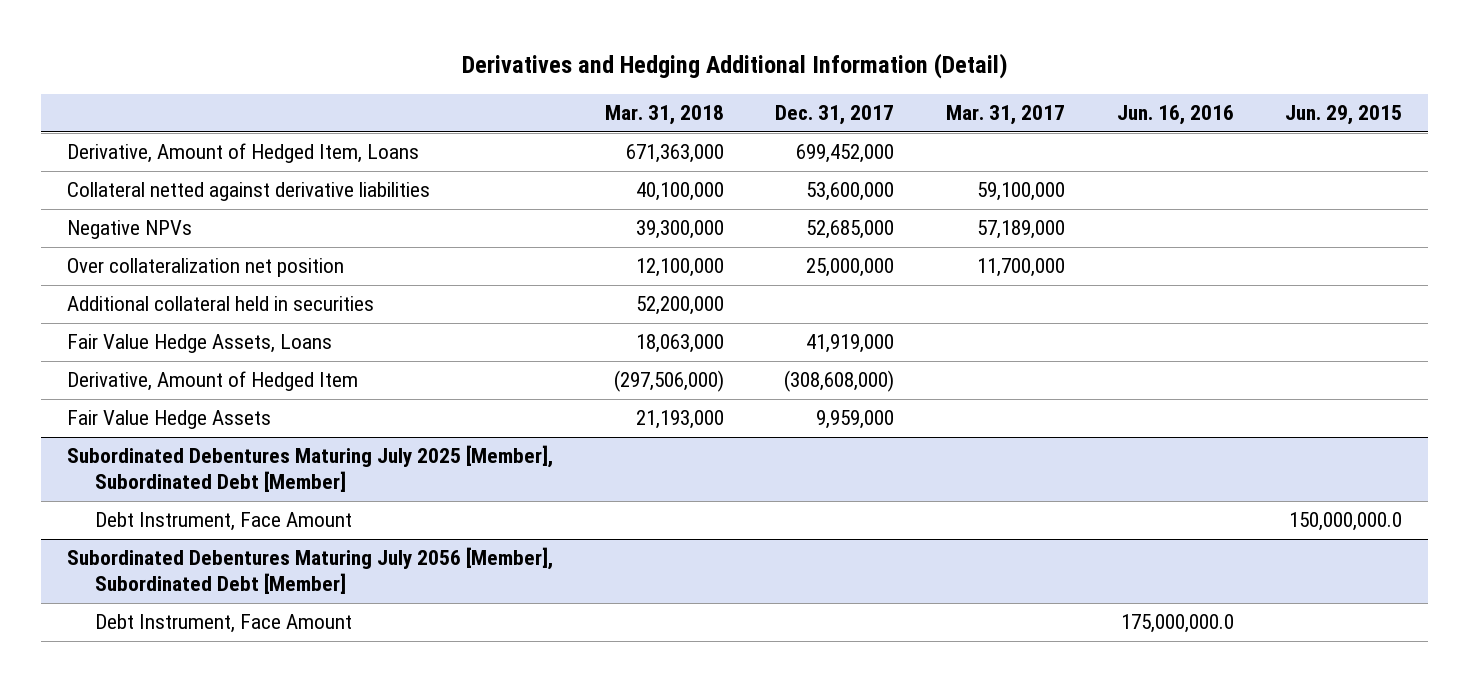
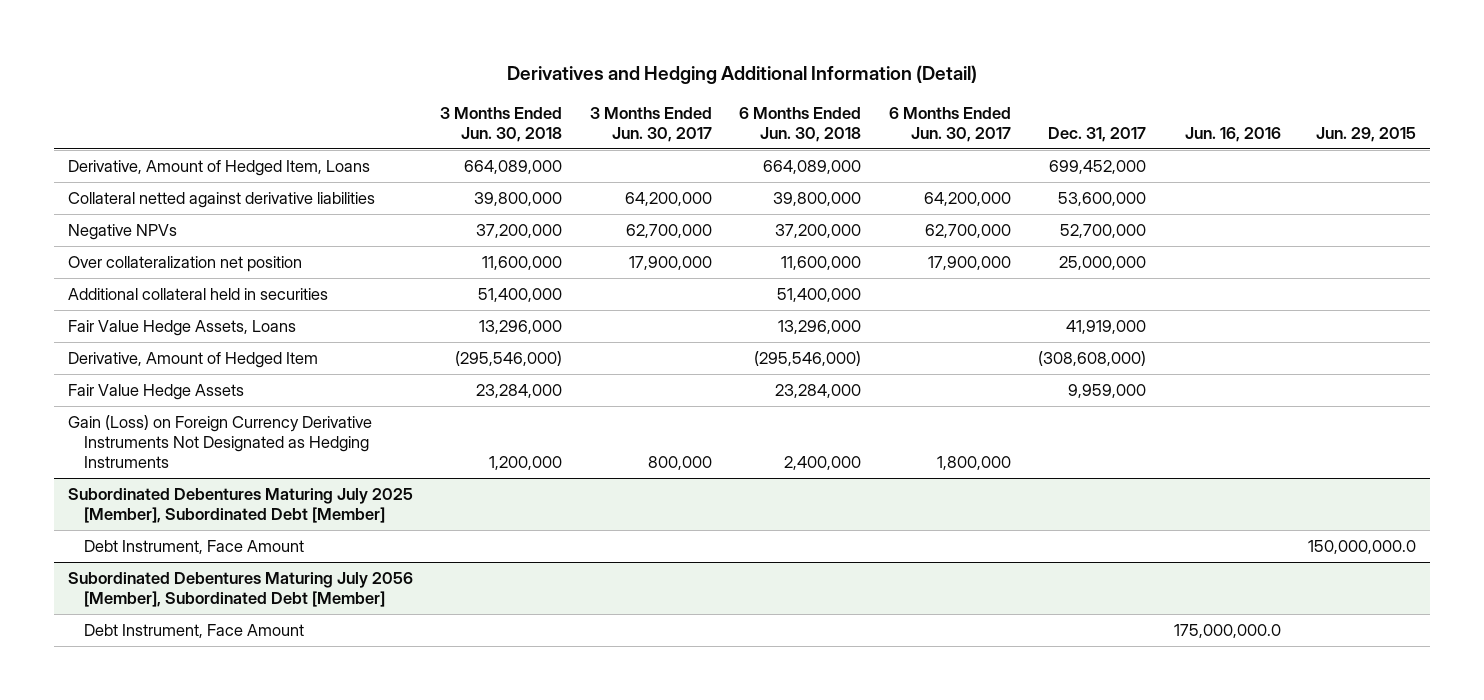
- | Mar. 31, 2018 | Dec. 31, 2017 | Mar. 31, 2017 | Jun. 16, 2016 | Jun. 29, 2015
+ | 3 Months Ended Jun. 30, 2018 | 3 Months Ended Jun. 30, 2017 | 6 Months Ended Jun. 30, 2018 | 6 Months Ended Jun. 30, 2017 | Dec. 31, 2017 | Jun. 16, 2016 | Jun. 29, 2015
- Negative NPVs | 39,300,000 | 52,685,000 | 57,189,000 | |
+ Negative NPVs | 37,200,000 | 62,700,000 | 37,200,000 | 62,700,000 | 52,700,000 | |
+ Gain (Loss) on Foreign Currency Derivative Instruments Not Designated as Hedging Instruments | 1,200,000 | 800,000 | 2,400,000 | 1,800,000 | | |

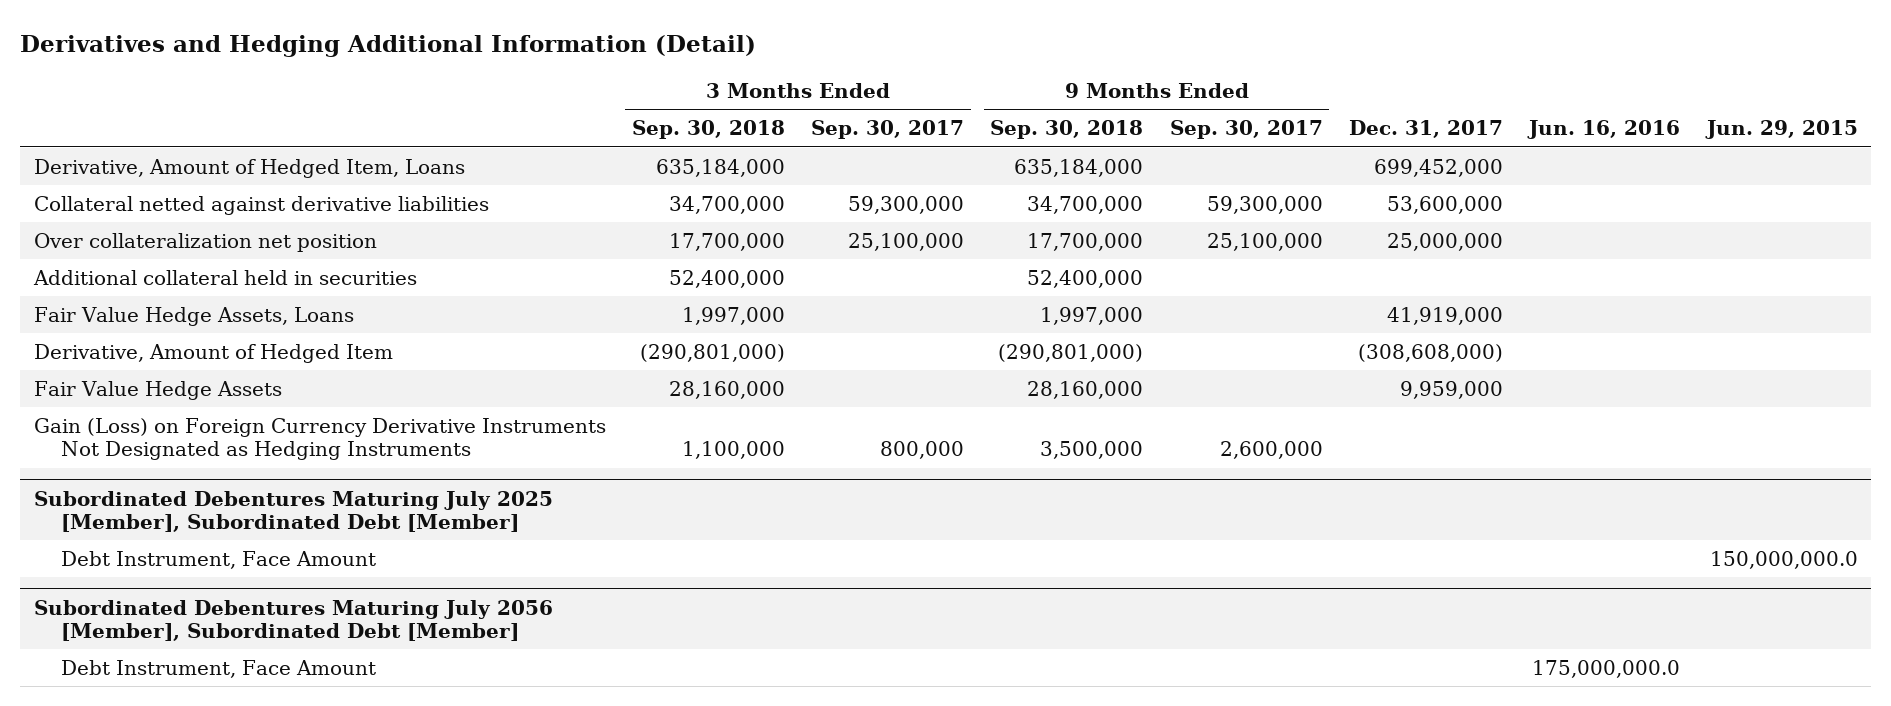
- | 3 Months Ended Jun. 30, 2018 | 3 Months Ended Jun. 30, 2017 | 6 Months Ended Jun. 30, 2018 | 6 Months Ended Jun. 30, 2017 | Dec. 31, 2017 | Jun. 16, 2016 | Jun. 29, 2015
+ | 3 Months Ended Sep. 30, 2018 | 3 Months Ended Sep. 30, 2017 | 9 Months Ended Sep. 30, 2018 | 9 Months Ended Sep. 30, 2017 | Dec. 31, 2017 | Jun. 16, 2016 | Jun. 29, 2015
- Negative NPVs | 37,200,000 | 62,700,000 | 37,200,000 | 62,700,000 | 52,700,000 | |

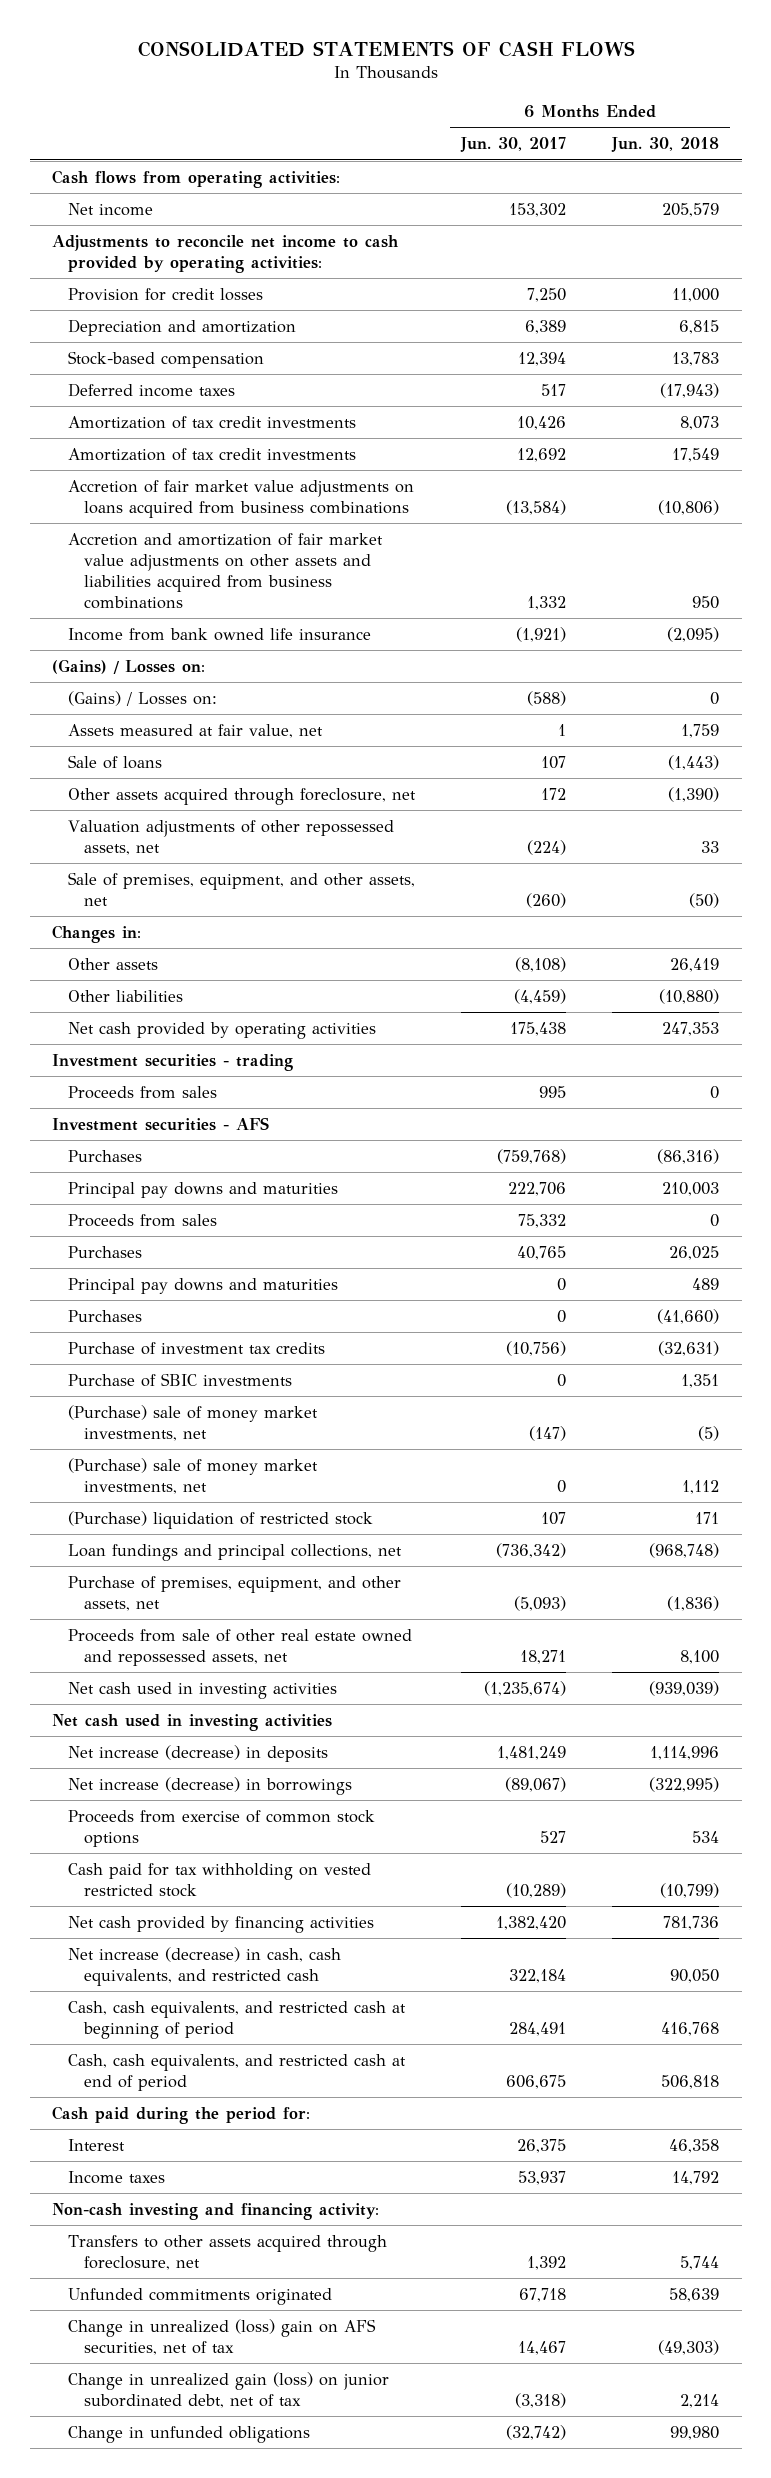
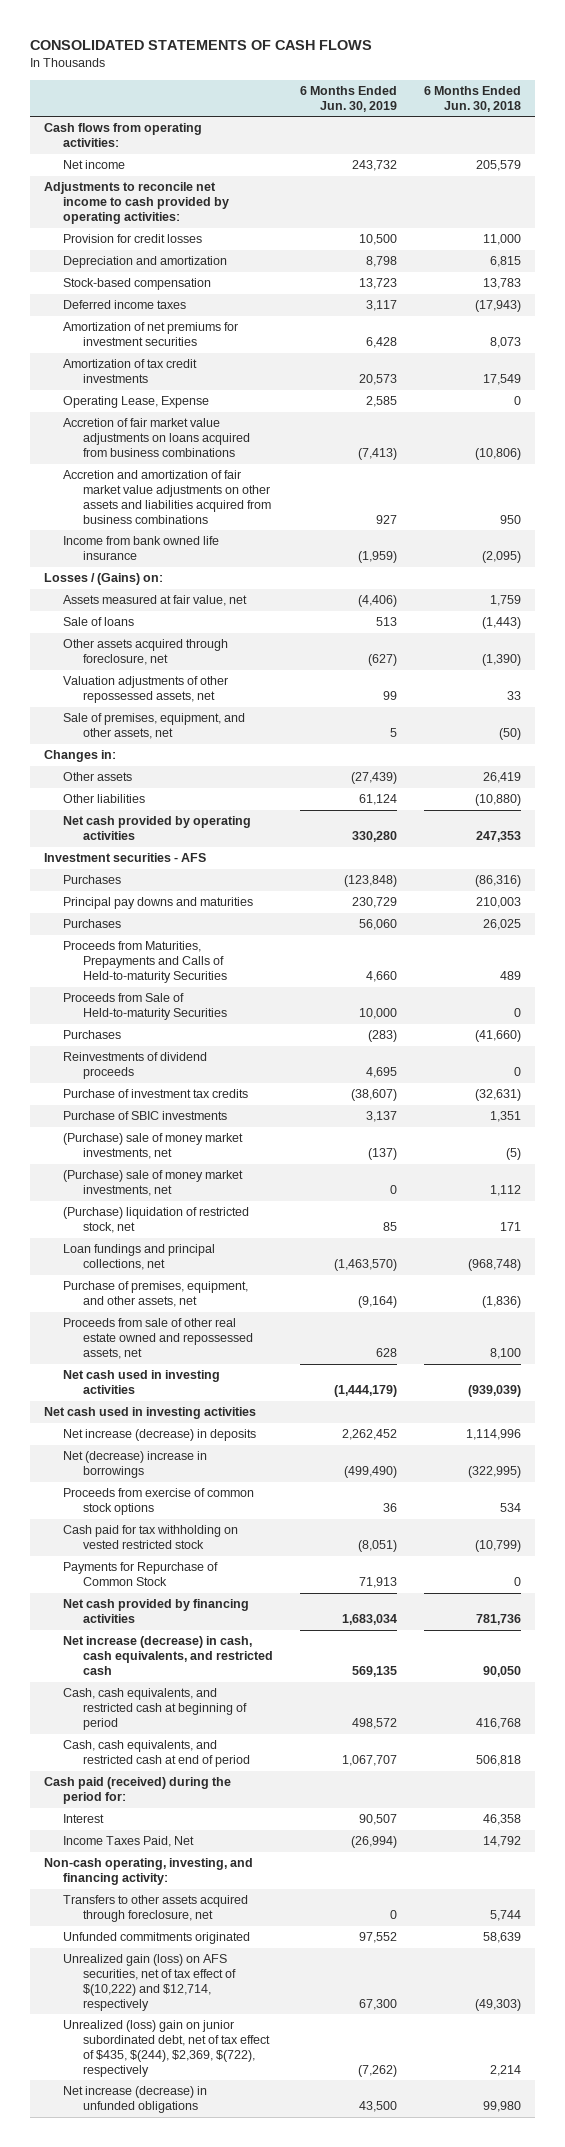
- | 6 Months Ended Jun. 30, 2017 | 6 Months Ended Jun. 30, 2018
+ | 6 Months Ended Jun. 30, 2019 | 6 Months Ended Jun. 30, 2018
- Amortization of tax credit investments | 10,426 | 8,073
+ Amortization of net premiums for investment securities | 6,428 | 8,073
+ Operating Lease, Expense | 2,585 | 0
- (Gains) / Losses on:
- (Gains) / Losses on: | (588) | 0
+ Losses / (Gains) on:
- Investment securities - trading
- Proceeds from sales | 995 | 0
- Proceeds from sales | 75,332 | 0
- Principal pay downs and maturities | 0 | 489
+ Proceeds from Maturities, Prepayments and Calls of Held-to-maturity Securities | 4,660 | 489
+ Proceeds from Sale of Held-to-maturity Securities | 10,000 | 0
+ Reinvestments of dividend proceeds | 4,695 | 0
- (Purchase) liquidation of restricted stock | 107 | 171
+ (Purchase) liquidation of restricted stock, net | 85 | 171
- Net increase (decrease) in borrowings | (89,067) | (322,995)
+ Net (decrease) increase in borrowings | (499,490) | (322,995)
+ Payments for Repurchase of Common Stock | 71,913 | 0
- Cash paid during the period for:
+ Cash paid (received) during the period for:
- Income taxes | 53,937 | 14,792
- Non-cash investing and financing activity:
+ Income Taxes Paid, Net | (26,994) | 14,792
+ Non-cash operating, investing, and financing activity:
- Change in unrealized (loss) gain on AFS securities, net of tax | 14,467 | (49,303)
- Change in unrealized gain (loss) on junior subordinated debt, net of tax | (3,318) | 2,214
- Change in unfunded obligations | (32,742) | 99,980
+ Unrealized gain (loss) on AFS securities, net of tax effect of $(10,222) and $12,714, respectively | 67,300 | (49,303)
+ Unrealized (loss) gain on junior subordinated debt, net of tax effect of $435, $(244), $2,369, $(722), respectively | (7,262) | 2,214
+ Net increase (decrease) in unfunded obligations | 43,500 | 99,980

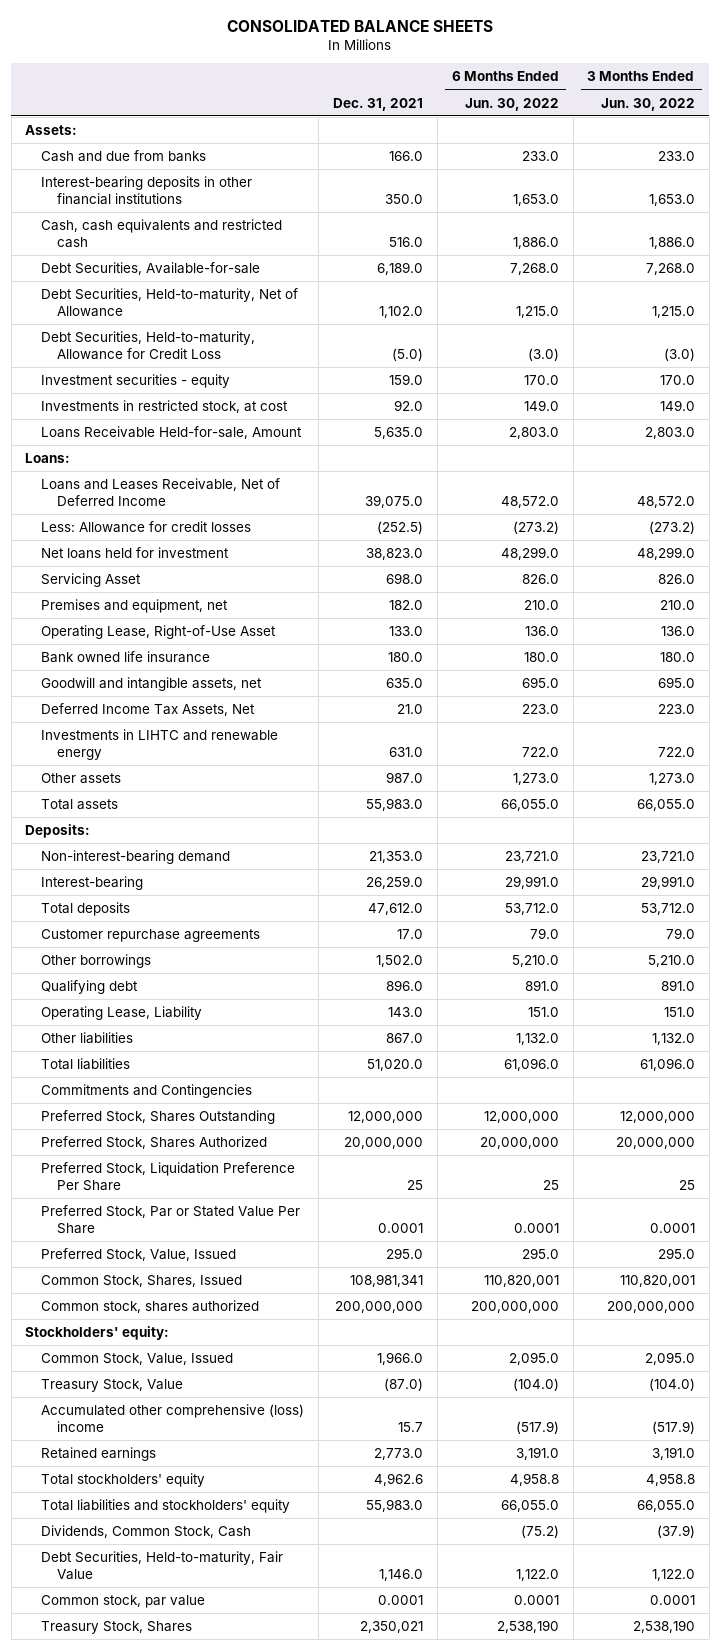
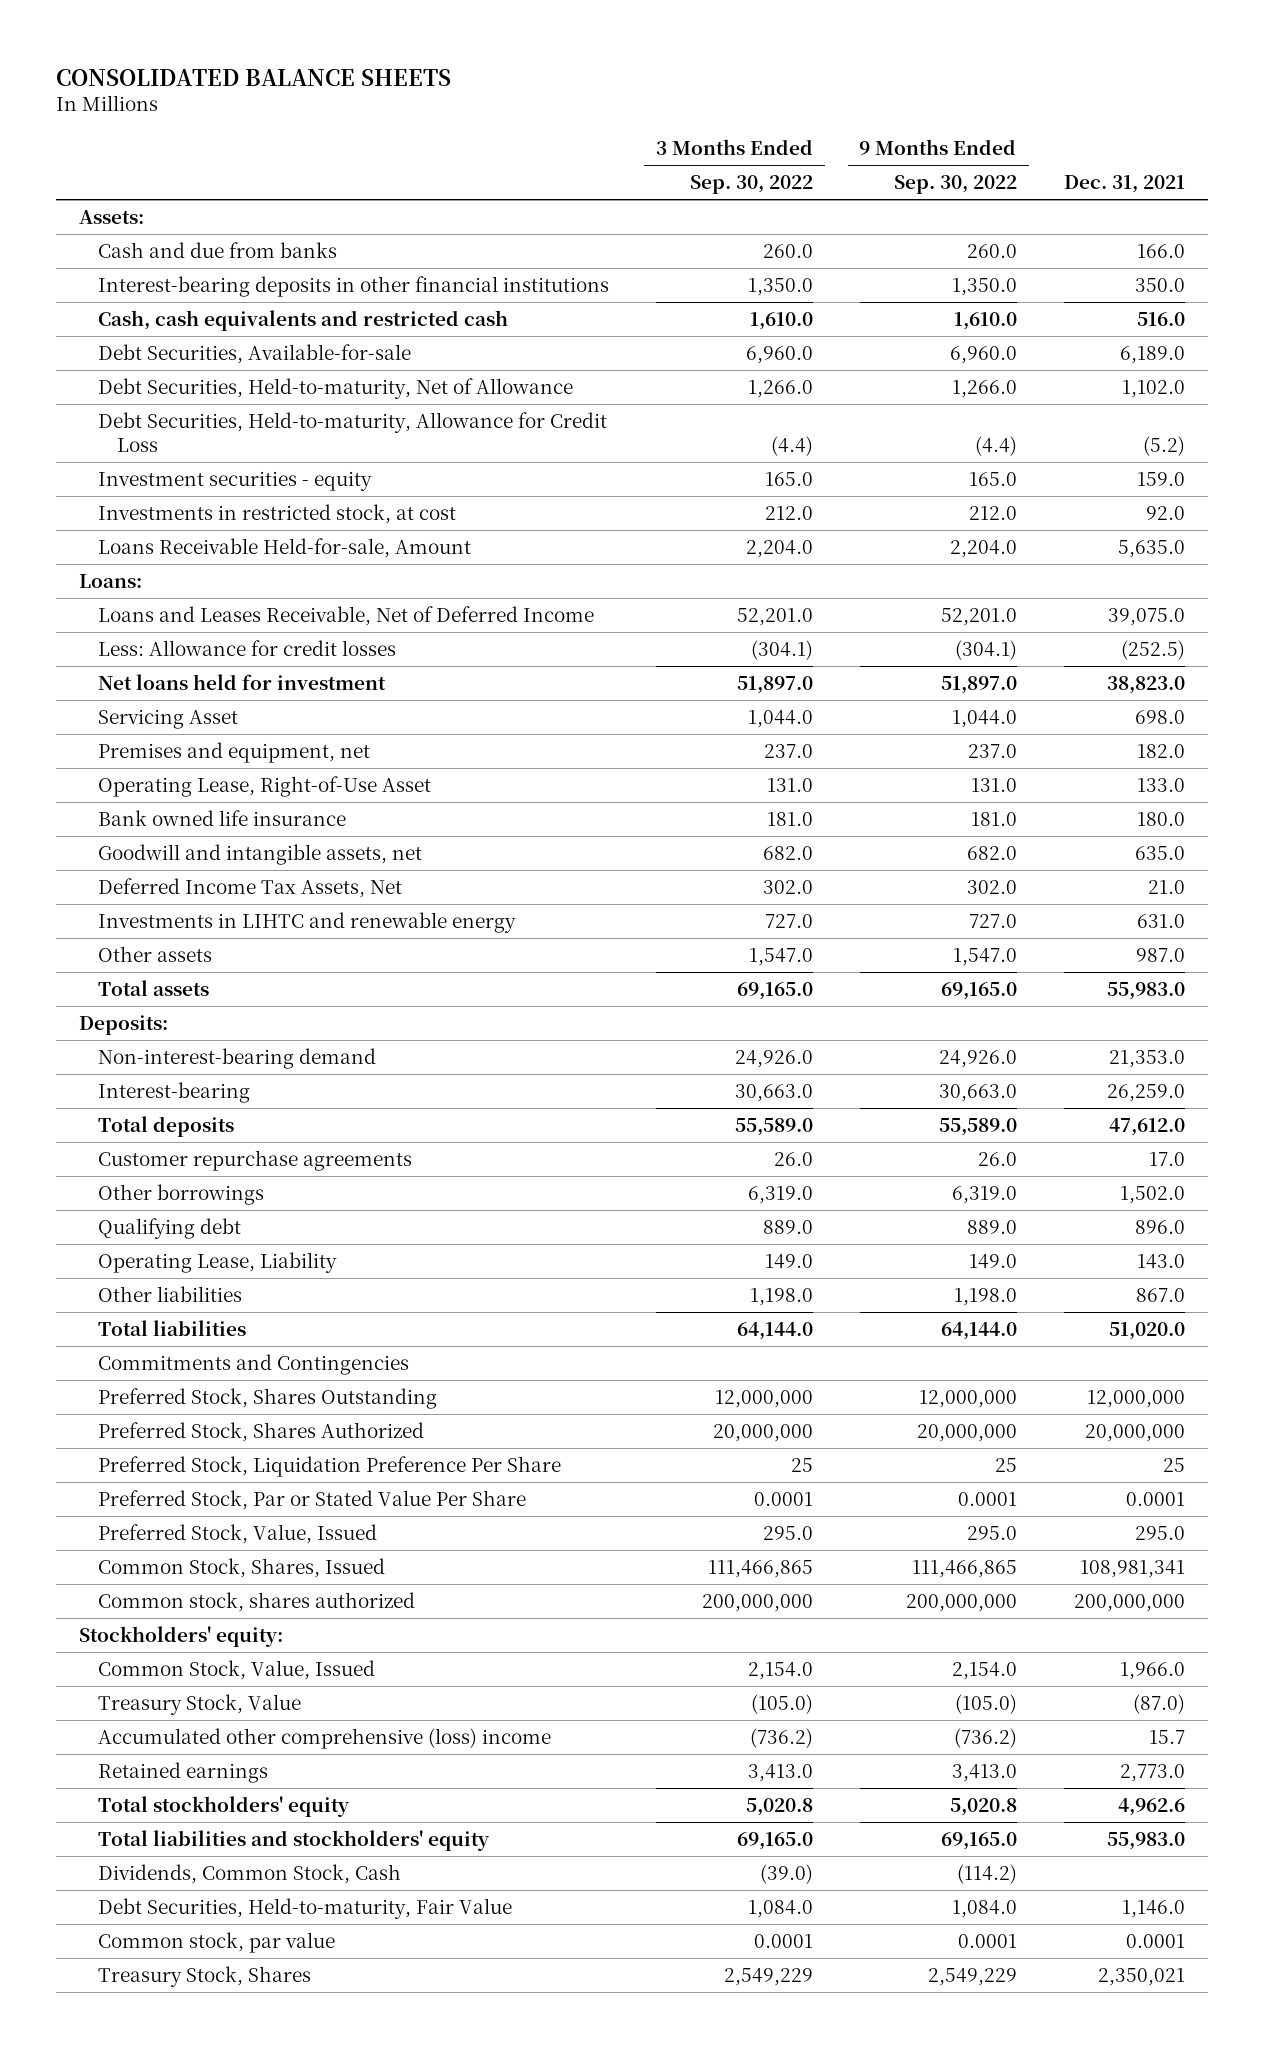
- | Dec. 31, 2021 | 6 Months Ended Jun. 30, 2022 | 3 Months Ended Jun. 30, 2022
+ | 3 Months Ended Sep. 30, 2022 | 9 Months Ended Sep. 30, 2022 | Dec. 31, 2021
- Debt Securities, Held-to-maturity, Allowance for Credit Loss | (5.0) | (3.0) | (3.0)
+ Debt Securities, Held-to-maturity, Allowance for Credit Loss | (4.4) | (4.4) | (5.2)

